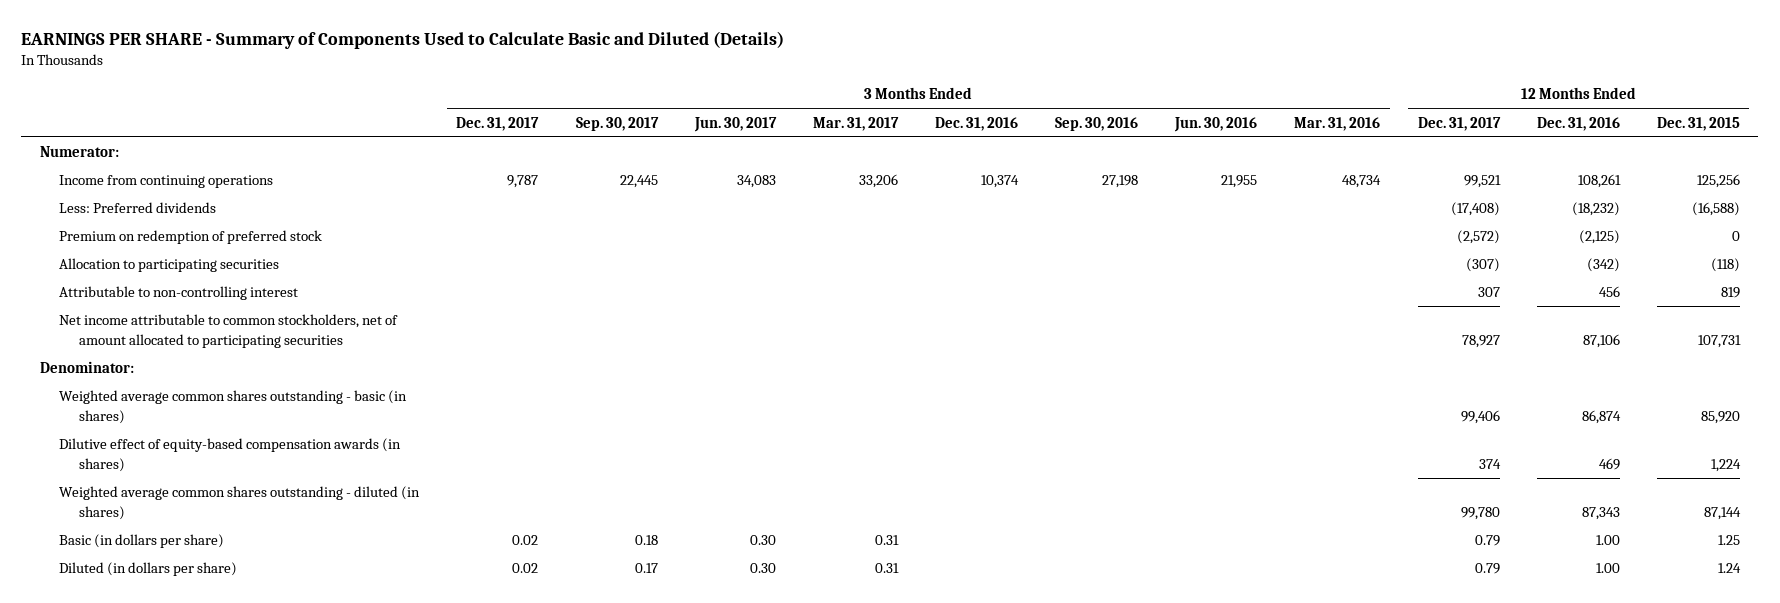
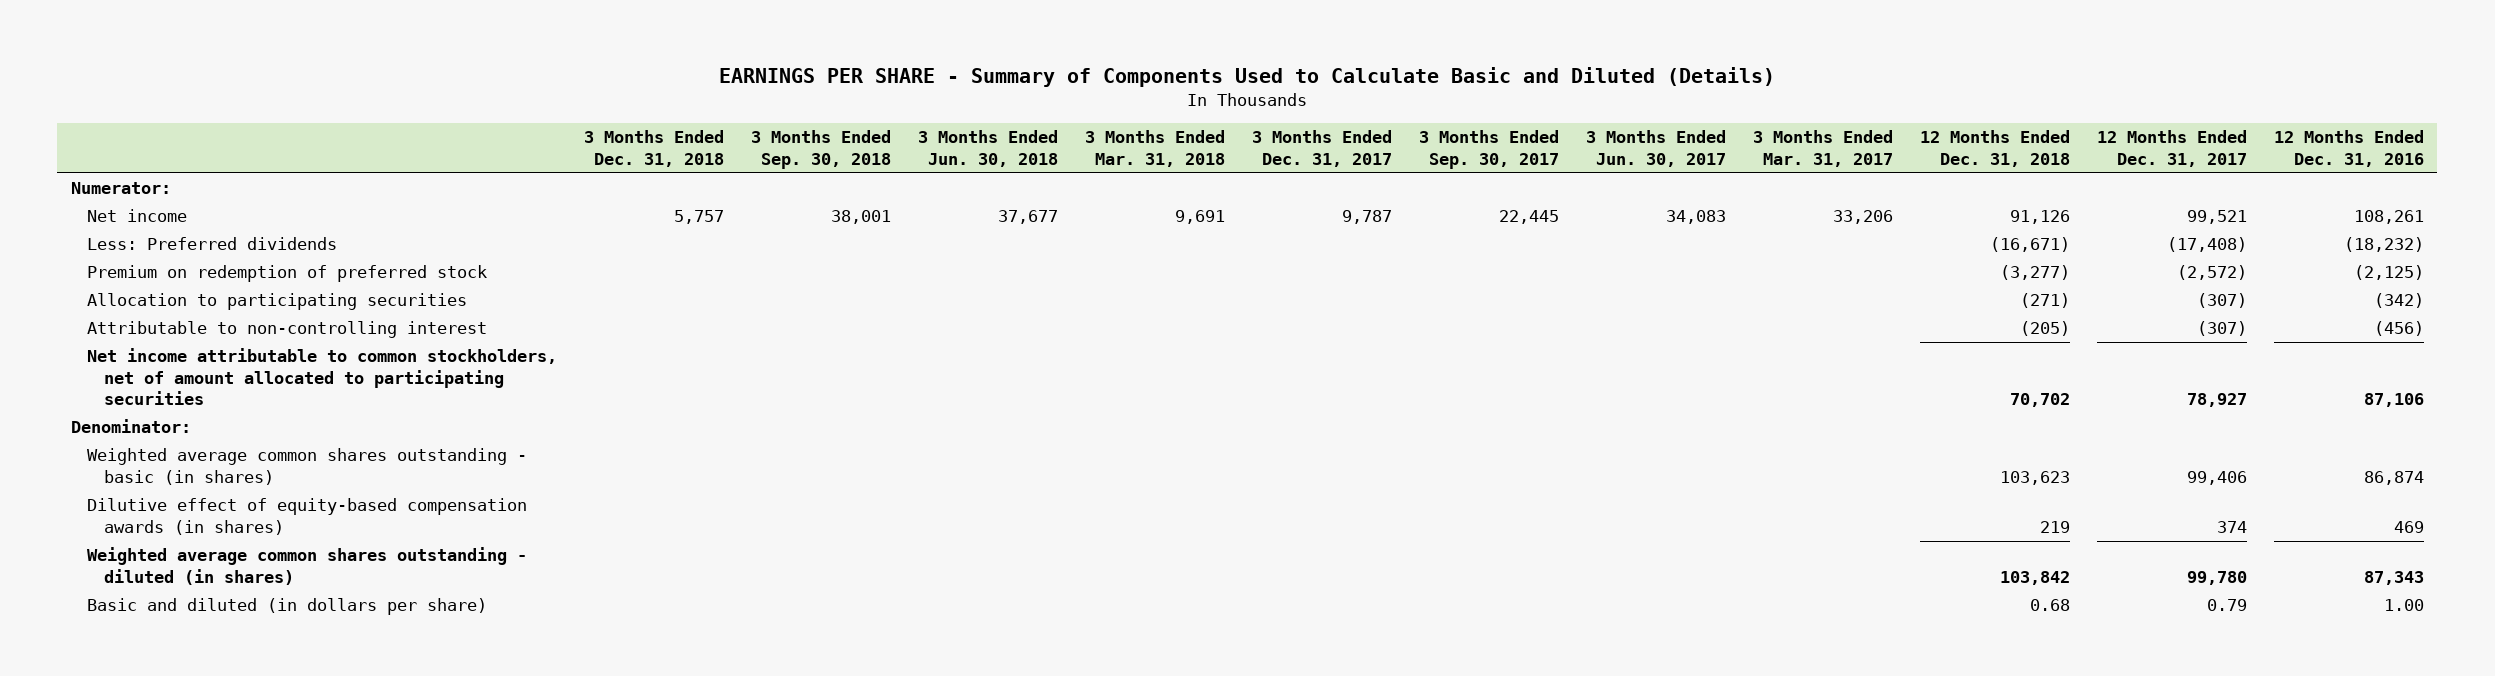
- | 3 Months Ended Dec. 31, 2017 | 3 Months Ended Sep. 30, 2017 | 3 Months Ended Jun. 30, 2017 | 3 Months Ended Mar. 31, 2017 | 3 Months Ended Dec. 31, 2016 | 3 Months Ended Sep. 30, 2016 | 3 Months Ended Jun. 30, 2016 | 3 Months Ended Mar. 31, 2016 | 12 Months Ended Dec. 31, 2017 | 12 Months Ended Dec. 31, 2016 | 12 Months Ended Dec. 31, 2015
+ | 3 Months Ended Dec. 31, 2018 | 3 Months Ended Sep. 30, 2018 | 3 Months Ended Jun. 30, 2018 | 3 Months Ended Mar. 31, 2018 | 3 Months Ended Dec. 31, 2017 | 3 Months Ended Sep. 30, 2017 | 3 Months Ended Jun. 30, 2017 | 3 Months Ended Mar. 31, 2017 | 12 Months Ended Dec. 31, 2018 | 12 Months Ended Dec. 31, 2017 | 12 Months Ended Dec. 31, 2016
- Income from continuing operations | 9,787 | 22,445 | 34,083 | 33,206 | 10,374 | 27,198 | 21,955 | 48,734 | 99,521 | 108,261 | 125,256
+ Net income | 5,757 | 38,001 | 37,677 | 9,691 | 9,787 | 22,445 | 34,083 | 33,206 | 91,126 | 99,521 | 108,261
- Attributable to non-controlling interest | | | | | | | | | 307 | 456 | 819
+ Attributable to non-controlling interest | | | | | | | | | (205) | (307) | (456)
- Basic (in dollars per share) | 0.02 | 0.18 | 0.30 | 0.31 | | | | | 0.79 | 1.00 | 1.25
- Diluted (in dollars per share) | 0.02 | 0.17 | 0.30 | 0.31 | | | | | 0.79 | 1.00 | 1.24
+ Basic and diluted (in dollars per share) | | | | | | | | | 0.68 | 0.79 | 1.00

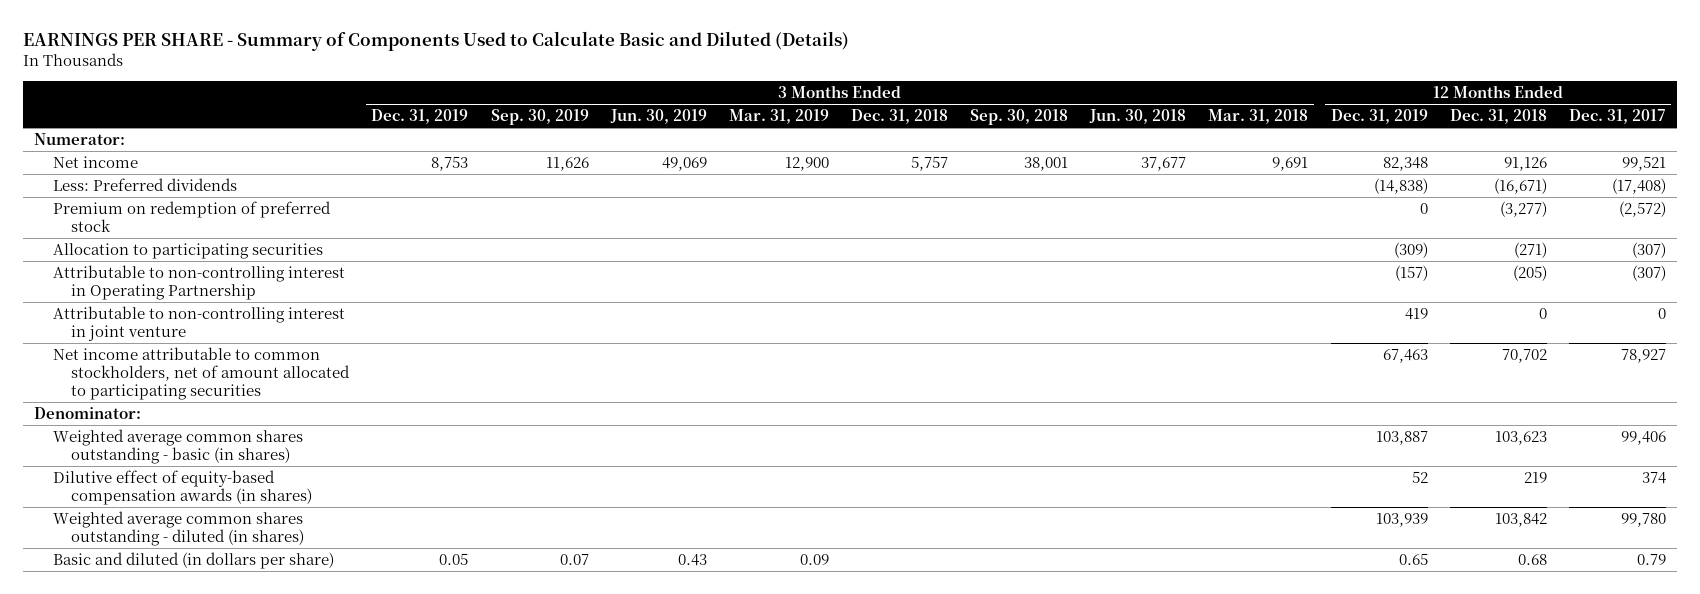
- | 3 Months Ended Dec. 31, 2018 | 3 Months Ended Sep. 30, 2018 | 3 Months Ended Jun. 30, 2018 | 3 Months Ended Mar. 31, 2018 | 3 Months Ended Dec. 31, 2017 | 3 Months Ended Sep. 30, 2017 | 3 Months Ended Jun. 30, 2017 | 3 Months Ended Mar. 31, 2017 | 12 Months Ended Dec. 31, 2018 | 12 Months Ended Dec. 31, 2017 | 12 Months Ended Dec. 31, 2016
+ | 3 Months Ended Dec. 31, 2019 | 3 Months Ended Sep. 30, 2019 | 3 Months Ended Jun. 30, 2019 | 3 Months Ended Mar. 31, 2019 | 3 Months Ended Dec. 31, 2018 | 3 Months Ended Sep. 30, 2018 | 3 Months Ended Jun. 30, 2018 | 3 Months Ended Mar. 31, 2018 | 12 Months Ended Dec. 31, 2019 | 12 Months Ended Dec. 31, 2018 | 12 Months Ended Dec. 31, 2017
- Attributable to non-controlling interest | | | | | | | | | (205) | (307) | (456)
+ Attributable to non-controlling interest in Operating Partnership | | | | | | | | | (157) | (205) | (307)
+ Attributable to non-controlling interest in joint venture | | | | | | | | | 419 | 0 | 0

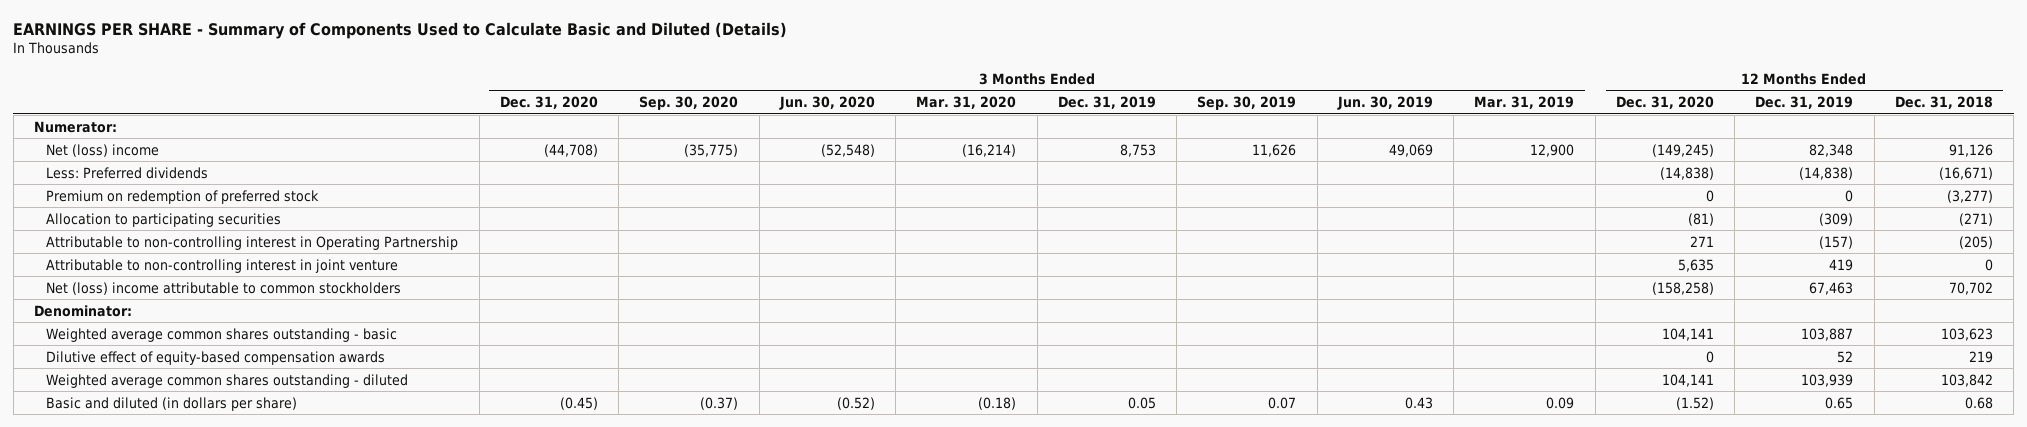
- | 3 Months Ended Dec. 31, 2019 | 3 Months Ended Sep. 30, 2019 | 3 Months Ended Jun. 30, 2019 | 3 Months Ended Mar. 31, 2019 | 3 Months Ended Dec. 31, 2018 | 3 Months Ended Sep. 30, 2018 | 3 Months Ended Jun. 30, 2018 | 3 Months Ended Mar. 31, 2018 | 12 Months Ended Dec. 31, 2019 | 12 Months Ended Dec. 31, 2018 | 12 Months Ended Dec. 31, 2017
+ | 3 Months Ended Dec. 31, 2020 | 3 Months Ended Sep. 30, 2020 | 3 Months Ended Jun. 30, 2020 | 3 Months Ended Mar. 31, 2020 | 3 Months Ended Dec. 31, 2019 | 3 Months Ended Sep. 30, 2019 | 3 Months Ended Jun. 30, 2019 | 3 Months Ended Mar. 31, 2019 | 12 Months Ended Dec. 31, 2020 | 12 Months Ended Dec. 31, 2019 | 12 Months Ended Dec. 31, 2018
- Net income | 8,753 | 11,626 | 49,069 | 12,900 | 5,757 | 38,001 | 37,677 | 9,691 | 82,348 | 91,126 | 99,521
+ Net (loss) income | (44,708) | (35,775) | (52,548) | (16,214) | 8,753 | 11,626 | 49,069 | 12,900 | (149,245) | 82,348 | 91,126
- Net income attributable to common stockholders, net of amount allocated to participating securities | | | | | | | | | 67,463 | 70,702 | 78,927
+ Net (loss) income attributable to common stockholders | | | | | | | | | (158,258) | 67,463 | 70,702
- Weighted average common shares outstanding - basic (in shares) | | | | | | | | | 103,887 | 103,623 | 99,406
- Dilutive effect of equity-based compensation awards (in shares) | | | | | | | | | 52 | 219 | 374
- Weighted average common shares outstanding - diluted (in shares) | | | | | | | | | 103,939 | 103,842 | 99,780
+ Weighted average common shares outstanding - basic | | | | | | | | | 104,141 | 103,887 | 103,623
+ Dilutive effect of equity-based compensation awards | | | | | | | | | 0 | 52 | 219
+ Weighted average common shares outstanding - diluted | | | | | | | | | 104,141 | 103,939 | 103,842

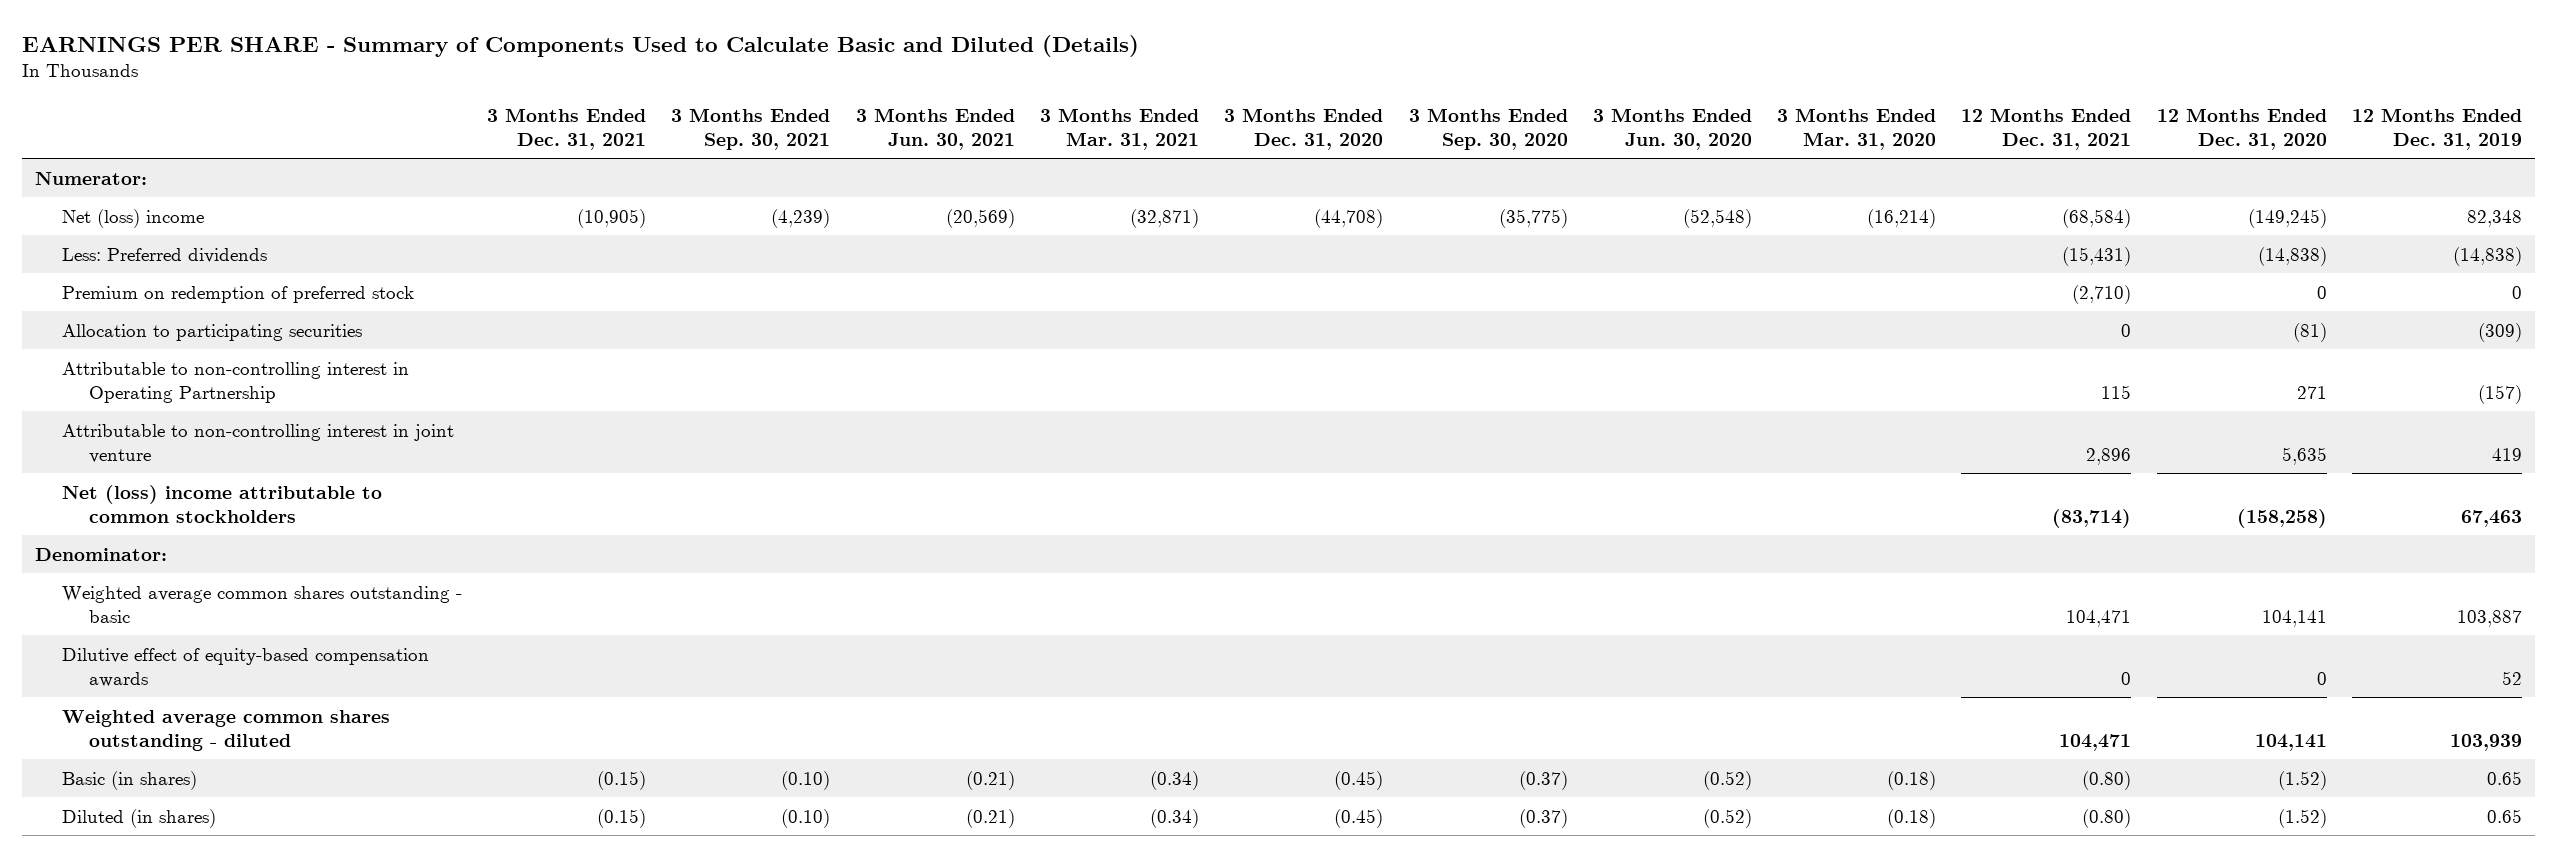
- | 3 Months Ended Dec. 31, 2020 | 3 Months Ended Sep. 30, 2020 | 3 Months Ended Jun. 30, 2020 | 3 Months Ended Mar. 31, 2020 | 3 Months Ended Dec. 31, 2019 | 3 Months Ended Sep. 30, 2019 | 3 Months Ended Jun. 30, 2019 | 3 Months Ended Mar. 31, 2019 | 12 Months Ended Dec. 31, 2020 | 12 Months Ended Dec. 31, 2019 | 12 Months Ended Dec. 31, 2018
+ | 3 Months Ended Dec. 31, 2021 | 3 Months Ended Sep. 30, 2021 | 3 Months Ended Jun. 30, 2021 | 3 Months Ended Mar. 31, 2021 | 3 Months Ended Dec. 31, 2020 | 3 Months Ended Sep. 30, 2020 | 3 Months Ended Jun. 30, 2020 | 3 Months Ended Mar. 31, 2020 | 12 Months Ended Dec. 31, 2021 | 12 Months Ended Dec. 31, 2020 | 12 Months Ended Dec. 31, 2019
- Basic and diluted (in dollars per share) | (0.45) | (0.37) | (0.52) | (0.18) | 0.05 | 0.07 | 0.43 | 0.09 | (1.52) | 0.65 | 0.68
+ Basic (in shares) | (0.15) | (0.10) | (0.21) | (0.34) | (0.45) | (0.37) | (0.52) | (0.18) | (0.80) | (1.52) | 0.65
+ Diluted (in shares) | (0.15) | (0.10) | (0.21) | (0.34) | (0.45) | (0.37) | (0.52) | (0.18) | (0.80) | (1.52) | 0.65

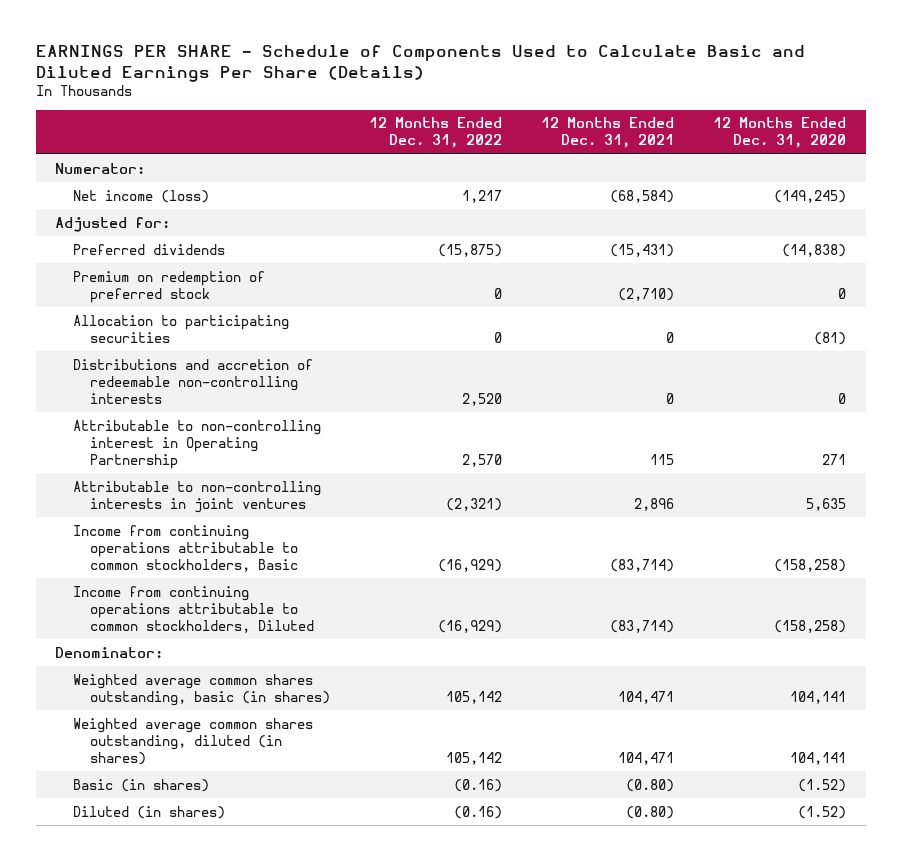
- EARNINGS PER SHARE - Summary of Components Used to Calculate Basic and Diluted (Details)
+ EARNINGS PER SHARE - Schedule of Components Used to Calculate Basic and Diluted Earnings Per Share (Details)
- | 3 Months Ended Dec. 31, 2021 | 3 Months Ended Sep. 30, 2021 | 3 Months Ended Jun. 30, 2021 | 3 Months Ended Mar. 31, 2021 | 3 Months Ended Dec. 31, 2020 | 3 Months Ended Sep. 30, 2020 | 3 Months Ended Jun. 30, 2020 | 3 Months Ended Mar. 31, 2020 | 12 Months Ended Dec. 31, 2021 | 12 Months Ended Dec. 31, 2020 | 12 Months Ended Dec. 31, 2019
+ | 12 Months Ended Dec. 31, 2022 | 12 Months Ended Dec. 31, 2021 | 12 Months Ended Dec. 31, 2020
- Net (loss) income | (10,905) | (4,239) | (20,569) | (32,871) | (44,708) | (35,775) | (52,548) | (16,214) | (68,584) | (149,245) | 82,348
- Less: Preferred dividends | | | | | | | | | (15,431) | (14,838) | (14,838)
+ Net income (loss) | 1,217 | (68,584) | (149,245)
+ Adjusted for:
+ Preferred dividends | (15,875) | (15,431) | (14,838)
+ Distributions and accretion of redeemable non-controlling interests | 2,520 | 0 | 0
- Attributable to non-controlling interest in joint venture | | | | | | | | | 2,896 | 5,635 | 419
- Net (loss) income attributable to common stockholders | | | | | | | | | (83,714) | (158,258) | 67,463
+ Attributable to non-controlling interests in joint ventures | (2,321) | 2,896 | 5,635
+ Income from continuing operations attributable to common stockholders, Basic | (16,929) | (83,714) | (158,258)
+ Income from continuing operations attributable to common stockholders, Diluted | (16,929) | (83,714) | (158,258)
- Weighted average common shares outstanding - basic | | | | | | | | | 104,471 | 104,141 | 103,887
- Dilutive effect of equity-based compensation awards | | | | | | | | | 0 | 0 | 52
- Weighted average common shares outstanding - diluted | | | | | | | | | 104,471 | 104,141 | 103,939
+ Weighted average common shares outstanding, basic (in shares) | 105,142 | 104,471 | 104,141
+ Weighted average common shares outstanding, diluted (in shares) | 105,142 | 104,471 | 104,141

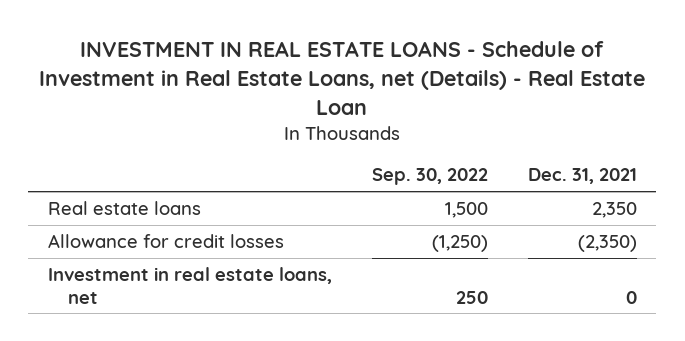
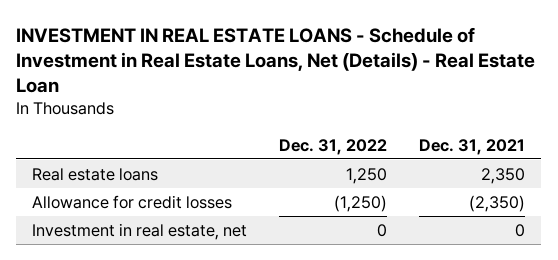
- INVESTMENT IN REAL ESTATE LOANS - Schedule of Investment in Real Estate Loans, net (Details) - Real Estate Loan
+ INVESTMENT IN REAL ESTATE LOANS - Schedule of Investment in Real Estate Loans, Net (Details) - Real Estate Loan
- | Sep. 30, 2022 | Dec. 31, 2021
+ | Dec. 31, 2022 | Dec. 31, 2021
- Investment in real estate loans, net | 250 | 0
+ Investment in real estate, net | 0 | 0

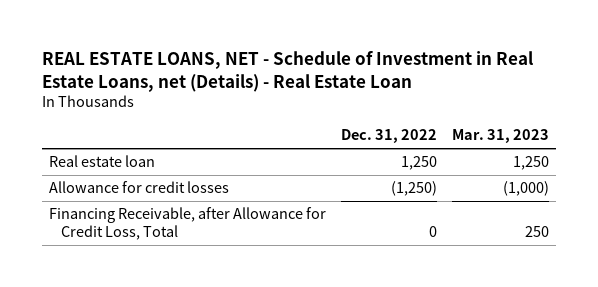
- INVESTMENT IN REAL ESTATE LOANS - Schedule of Investment in Real Estate Loans, Net (Details) - Real Estate Loan
+ REAL ESTATE LOANS, NET - Schedule of Investment in Real Estate Loans, net (Details) - Real Estate Loan
- | Dec. 31, 2022 | Dec. 31, 2021
+ | Dec. 31, 2022 | Mar. 31, 2023
- Real estate loans | 1,250 | 2,350
+ Real estate loan | 1,250 | 1,250
- Investment in real estate, net | 0 | 0
+ Financing Receivable, after Allowance for Credit Loss, Total | 0 | 250

